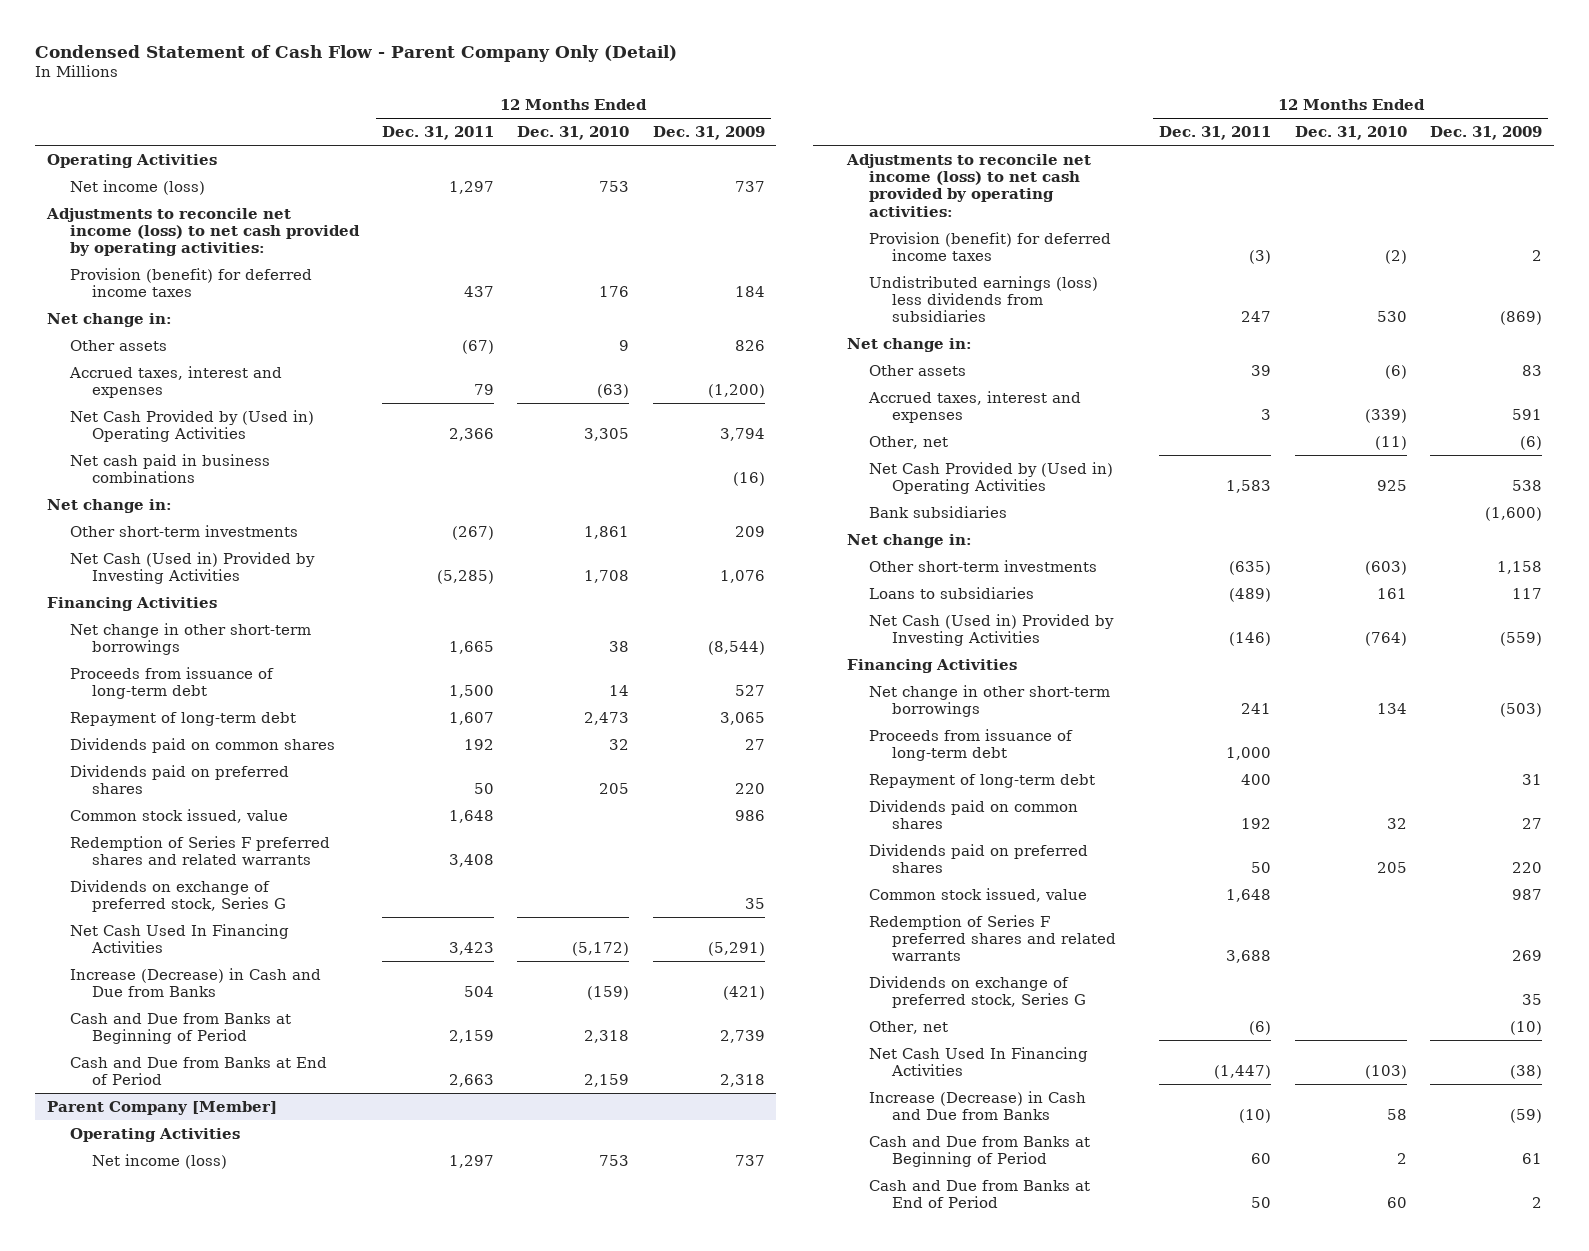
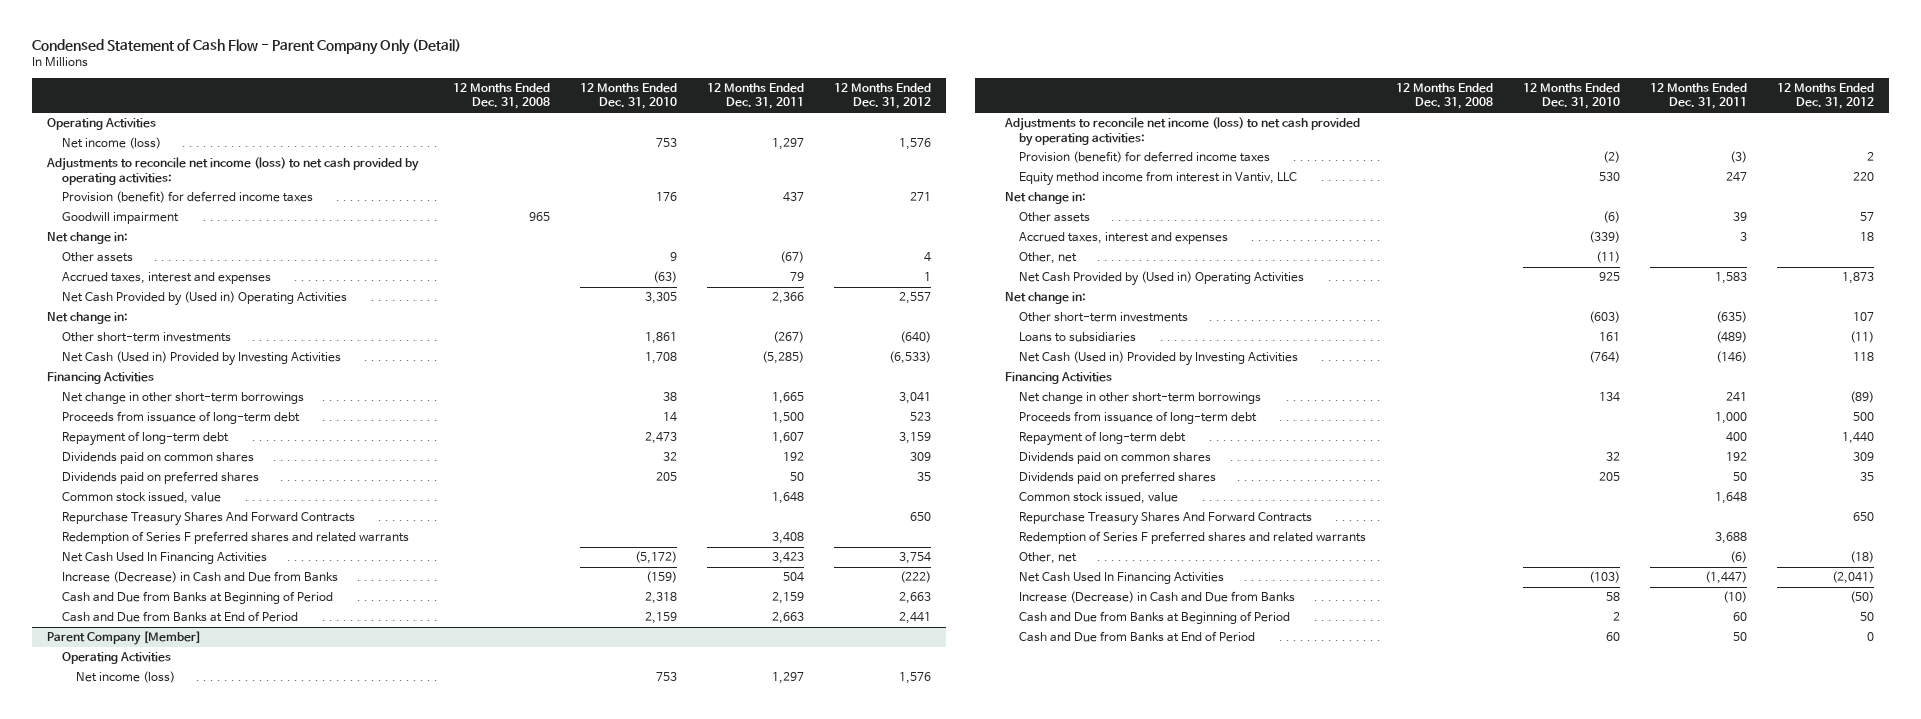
- | 12 Months Ended Dec. 31, 2011 | 12 Months Ended Dec. 31, 2010 | 12 Months Ended Dec. 31, 2009
+ | 12 Months Ended Dec. 31, 2008 | 12 Months Ended Dec. 31, 2010 | 12 Months Ended Dec. 31, 2011 | 12 Months Ended Dec. 31, 2012
+ Goodwill impairment | 965 | | |
- Net cash paid in business combinations | | | (16)
+ Repurchase Treasury Shares And Forward Contracts | | | | 650
- Dividends on exchange of preferred stock, Series G | | | 35
@ Parent Company [Member]
- Undistributed earnings (loss) less dividends from subsidiaries | 247 | 530 | (869)
+ Equity method income from interest in Vantiv, LLC | | 530 | 247 | 220
- Bank subsidiaries | | | (1,600)
+ Repurchase Treasury Shares And Forward Contracts | | | | 650
- Dividends on exchange of preferred stock, Series G | | | 35

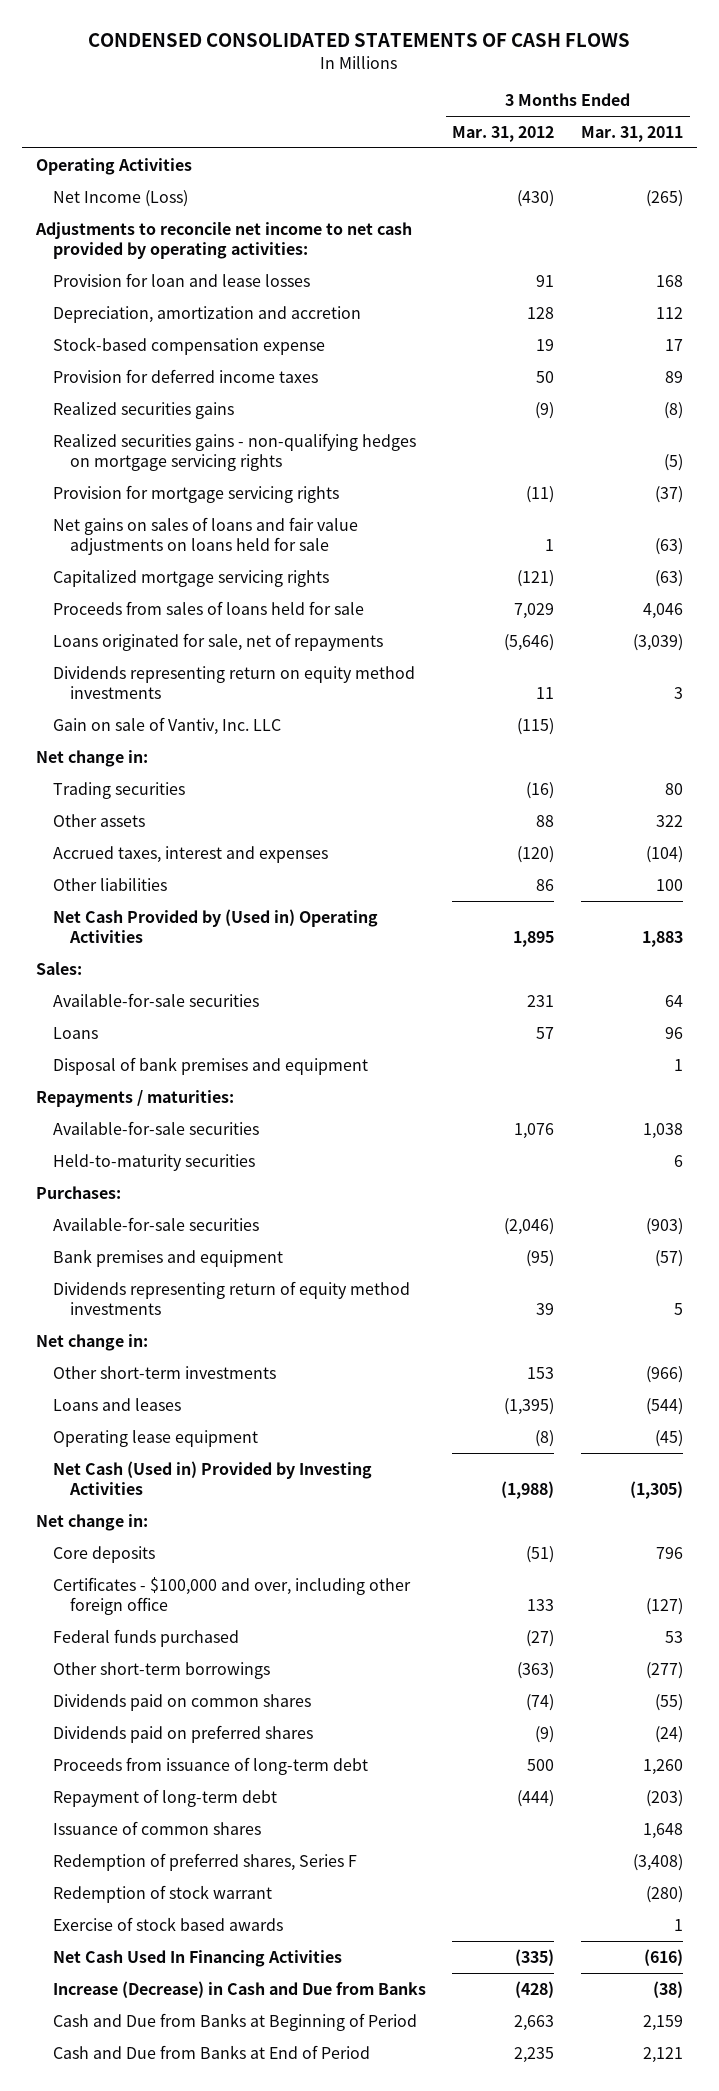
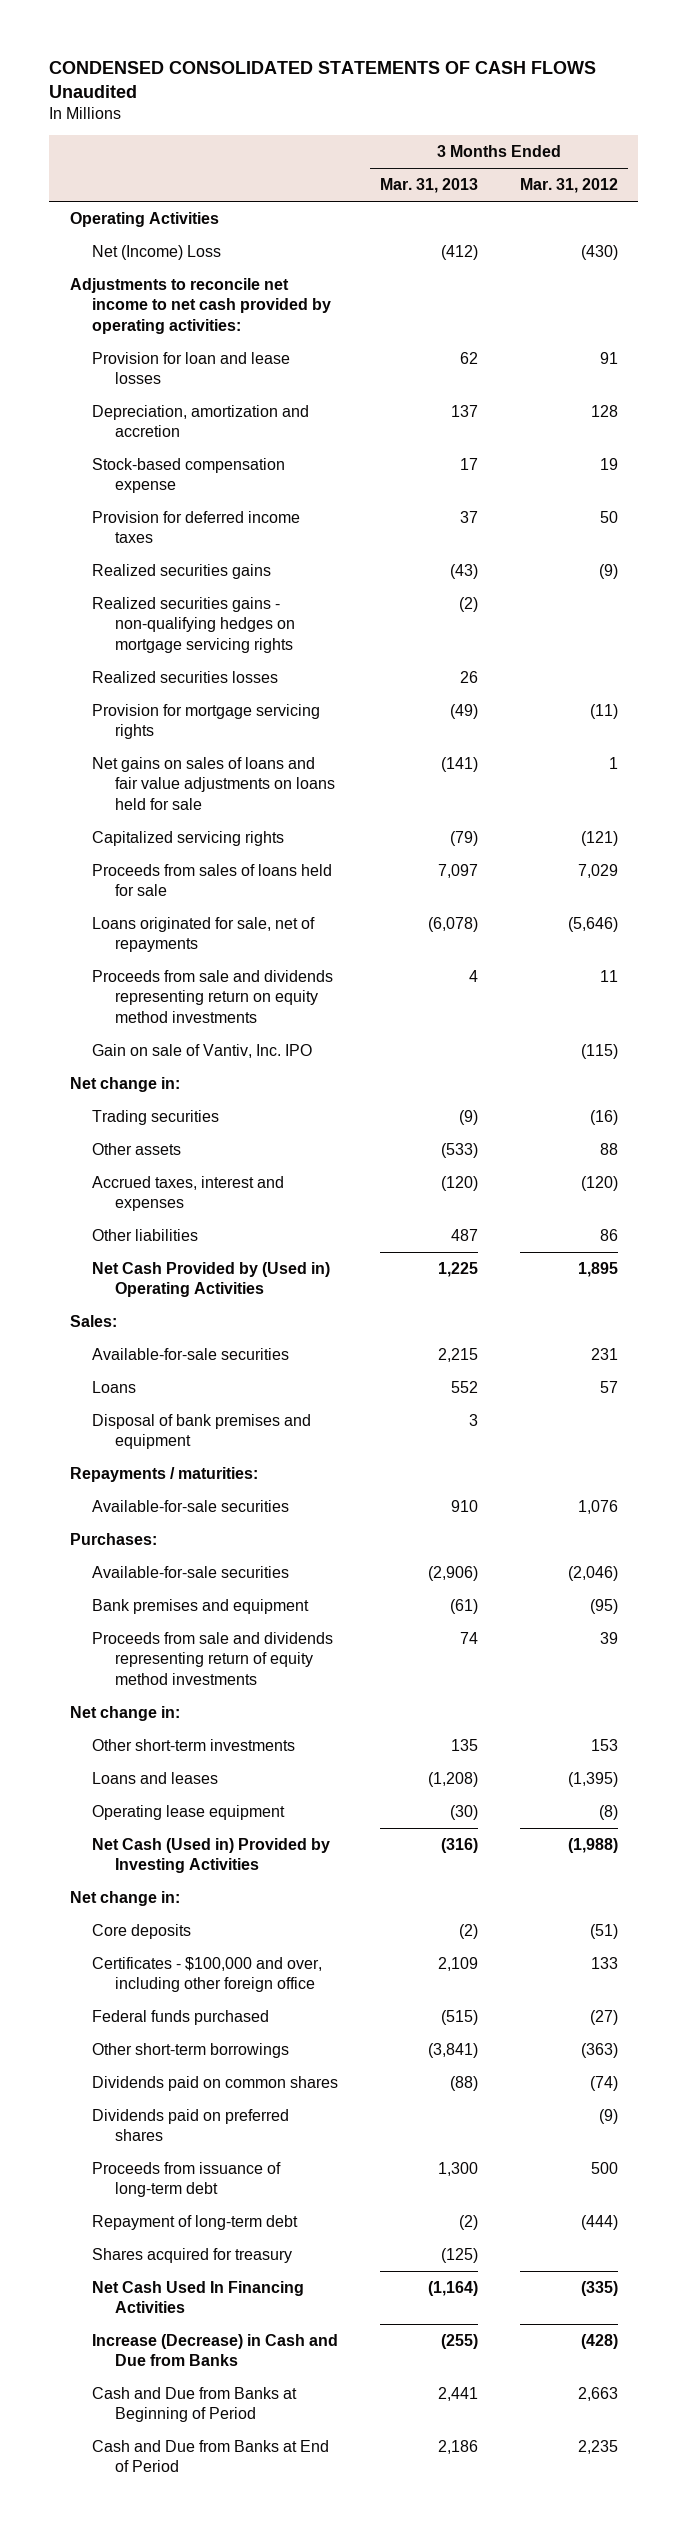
- CONDENSED CONSOLIDATED STATEMENTS OF CASH FLOWS
+ CONDENSED CONSOLIDATED STATEMENTS OF CASH FLOWS Unaudited
- | 3 Months Ended Mar. 31, 2012 | 3 Months Ended Mar. 31, 2011
+ | 3 Months Ended Mar. 31, 2013 | 3 Months Ended Mar. 31, 2012
- Net Income (Loss) | (430) | (265)
+ Net (Income) Loss | (412) | (430)
+ Realized securities losses | 26 |
- Capitalized mortgage servicing rights | (121) | (63)
+ Capitalized servicing rights | (79) | (121)
- Dividends representing return on equity method investments | 11 | 3
- Gain on sale of Vantiv, Inc. LLC | (115) |
+ Proceeds from sale and dividends representing return on equity method investments | 4 | 11
+ Gain on sale of Vantiv, Inc. IPO | | (115)
- Held-to-maturity securities | | 6
- Dividends representing return of equity method investments | 39 | 5
+ Proceeds from sale and dividends representing return of equity method investments | 74 | 39
- Issuance of common shares | | 1,648
- Redemption of preferred shares, Series F | | (3,408)
- Redemption of stock warrant | | (280)
- Exercise of stock based awards | | 1
+ Shares acquired for treasury | (125) |

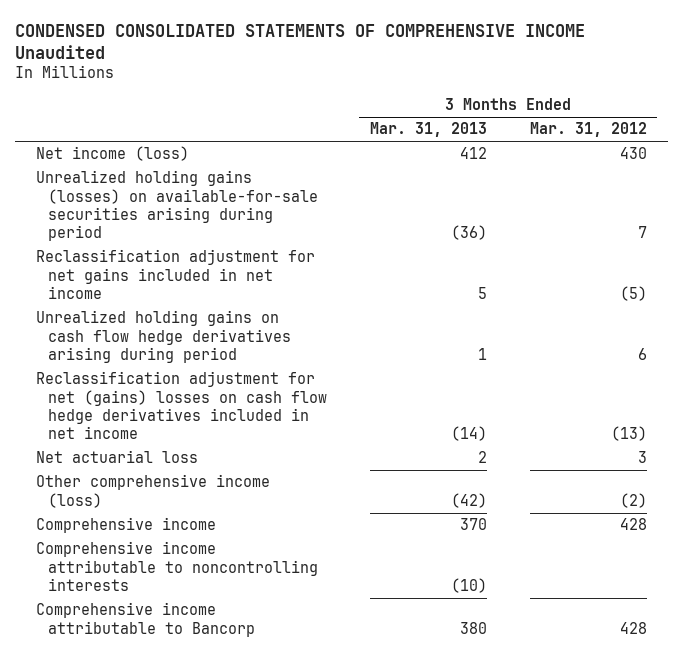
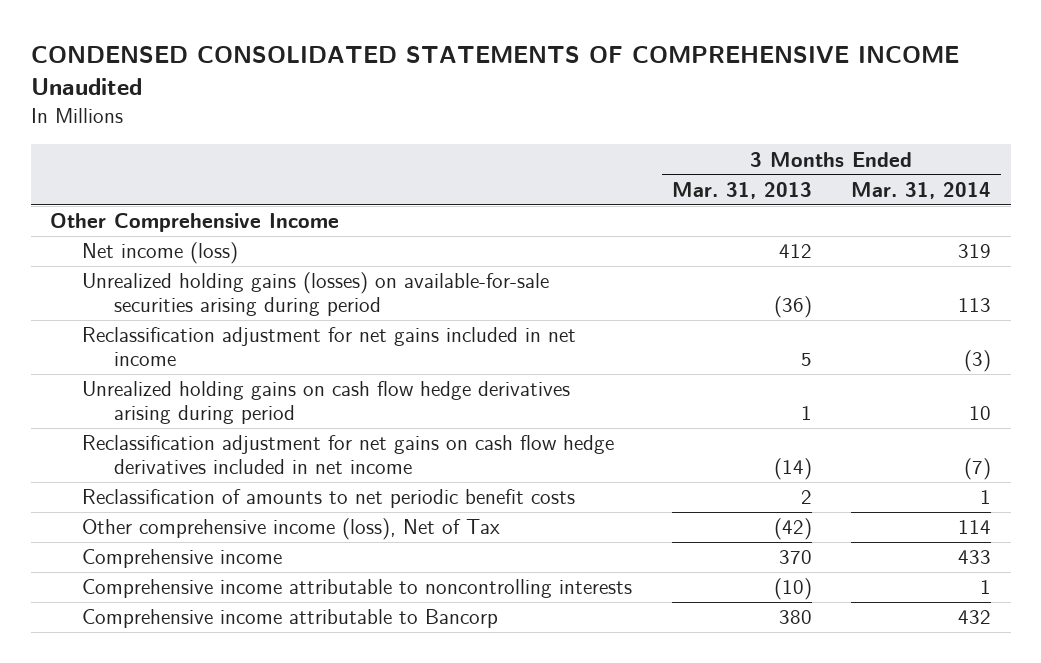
- | 3 Months Ended Mar. 31, 2013 | 3 Months Ended Mar. 31, 2012
+ | 3 Months Ended Mar. 31, 2013 | 3 Months Ended Mar. 31, 2014
+ Other Comprehensive Income
- Reclassification adjustment for net (gains) losses on cash flow hedge derivatives included in net income | (14) | (13)
- Net actuarial loss | 2 | 3
- Other comprehensive income (loss) | (42) | (2)
+ Reclassification adjustment for net gains on cash flow hedge derivatives included in net income | (14) | (7)
+ Reclassification of amounts to net periodic benefit costs | 2 | 1
+ Other comprehensive income (loss), Net of Tax | (42) | 114

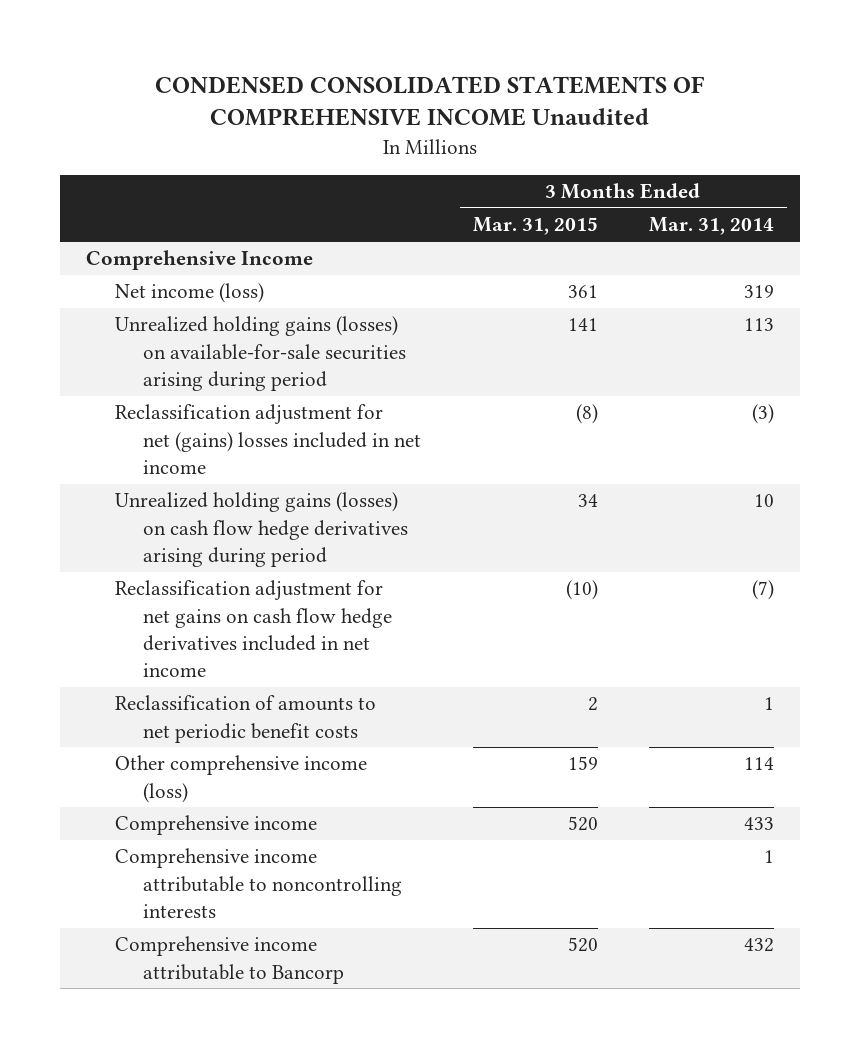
- | 3 Months Ended Mar. 31, 2013 | 3 Months Ended Mar. 31, 2014
+ | 3 Months Ended Mar. 31, 2015 | 3 Months Ended Mar. 31, 2014
- Other Comprehensive Income
+ Comprehensive Income
- Reclassification adjustment for net gains included in net income | 5 | (3)
- Unrealized holding gains on cash flow hedge derivatives arising during period | 1 | 10
+ Reclassification adjustment for net (gains) losses included in net income | (8) | (3)
+ Unrealized holding gains (losses) on cash flow hedge derivatives arising during period | 34 | 10
- Other comprehensive income (loss), Net of Tax | (42) | 114
+ Other comprehensive income (loss) | 159 | 114

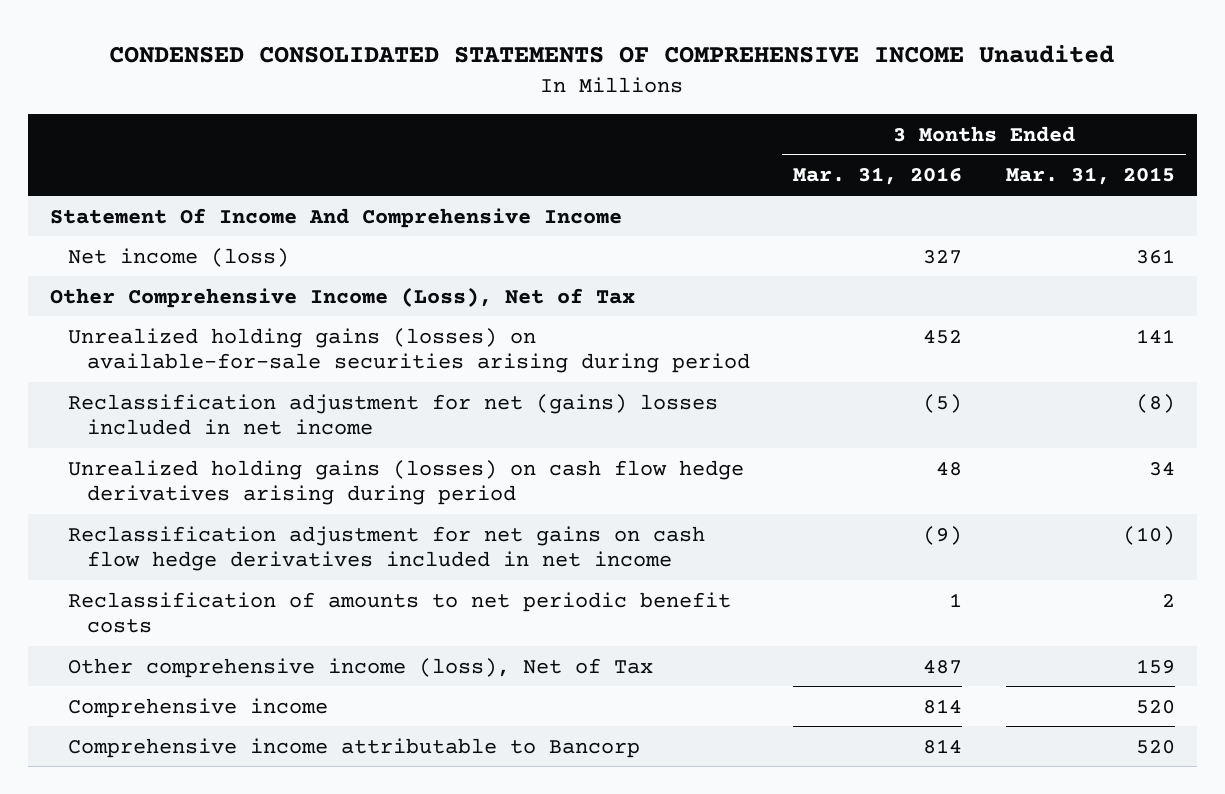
- | 3 Months Ended Mar. 31, 2015 | 3 Months Ended Mar. 31, 2014
+ | 3 Months Ended Mar. 31, 2016 | 3 Months Ended Mar. 31, 2015
- Comprehensive Income
+ Statement Of Income And Comprehensive Income
+ Other Comprehensive Income (Loss), Net of Tax
- Other comprehensive income (loss) | 159 | 114
+ Other comprehensive income (loss), Net of Tax | 487 | 159
- Comprehensive income attributable to noncontrolling interests | | 1

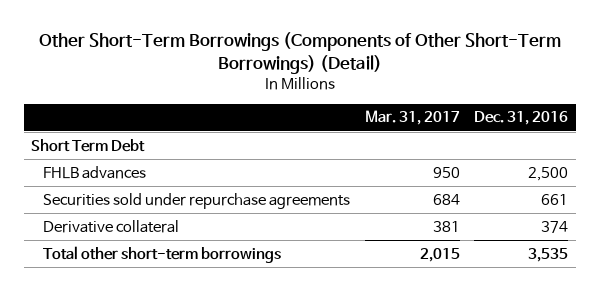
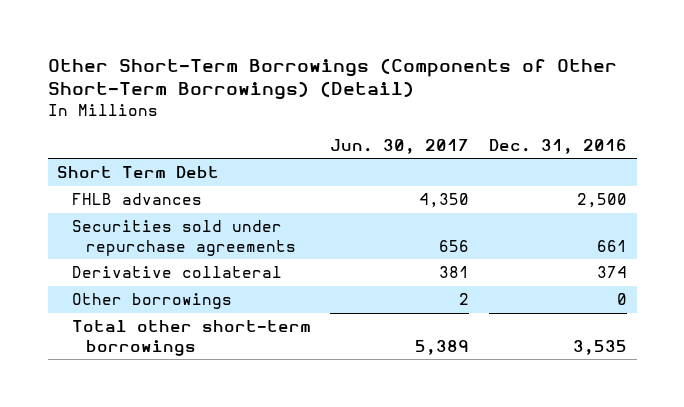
- | Mar. 31, 2017 | Dec. 31, 2016
+ | Jun. 30, 2017 | Dec. 31, 2016
+ Other borrowings | 2 | 0

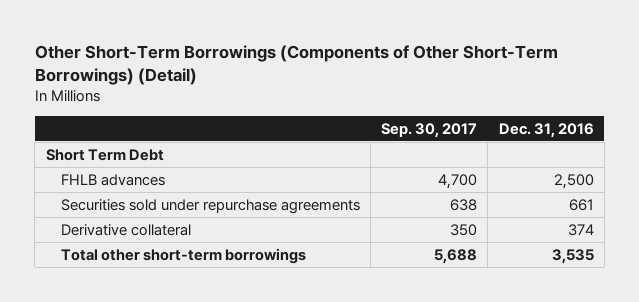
- | Jun. 30, 2017 | Dec. 31, 2016
+ | Sep. 30, 2017 | Dec. 31, 2016
- Other borrowings | 2 | 0

